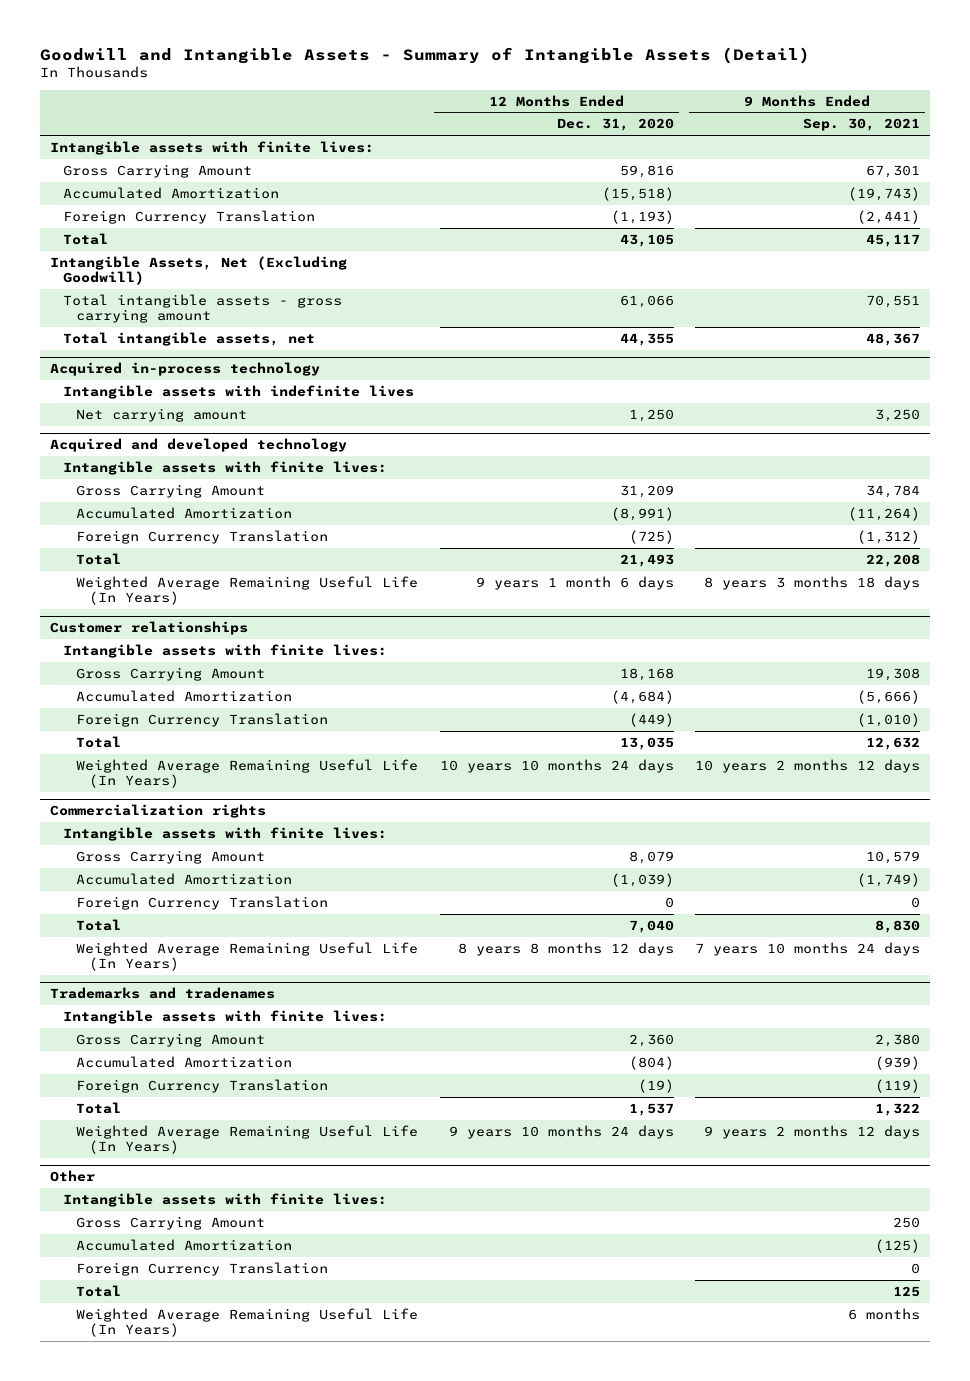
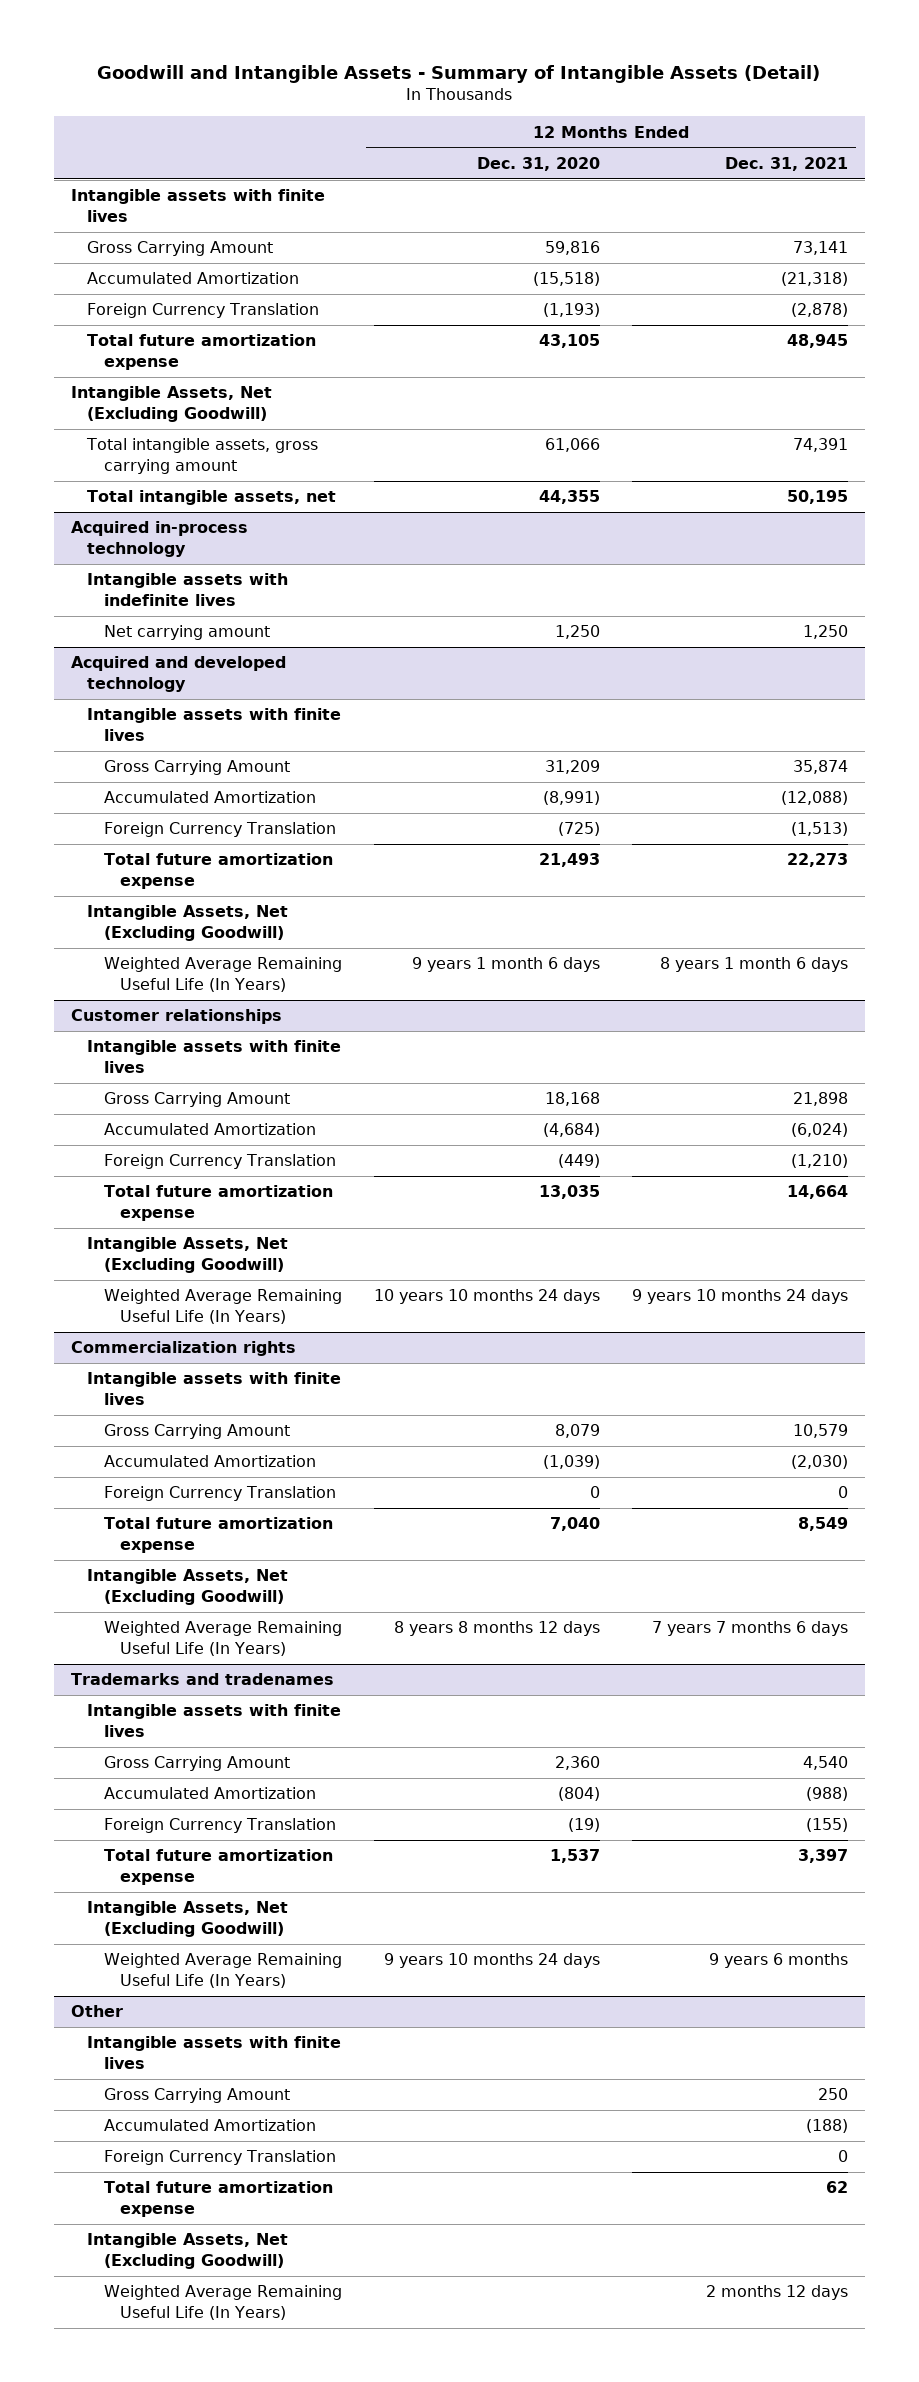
- | 12 Months Ended Dec. 31, 2020 | 9 Months Ended Sep. 30, 2021
+ | 12 Months Ended Dec. 31, 2020 | 12 Months Ended Dec. 31, 2021
- Intangible assets with finite lives:
+ Intangible assets with finite lives
- Total | 43,105 | 45,117
+ Total future amortization expense | 43,105 | 48,945
- Total intangible assets - gross carrying amount | 61,066 | 70,551
+ Total intangible assets, gross carrying amount | 61,066 | 74,391
@ Acquired and developed technology
- Intangible assets with finite lives:
+ Intangible assets with finite lives
- Total | 21,493 | 22,208
+ Total future amortization expense | 21,493 | 22,273
+ Intangible Assets, Net (Excluding Goodwill)
@ Customer relationships
- Intangible assets with finite lives:
+ Intangible assets with finite lives
- Total | 13,035 | 12,632
+ Total future amortization expense | 13,035 | 14,664
+ Intangible Assets, Net (Excluding Goodwill)
@ Commercialization rights
- Intangible assets with finite lives:
+ Intangible assets with finite lives
- Total | 7,040 | 8,830
+ Total future amortization expense | 7,040 | 8,549
+ Intangible Assets, Net (Excluding Goodwill)
@ Trademarks and tradenames
- Intangible assets with finite lives:
+ Intangible assets with finite lives
- Total | 1,537 | 1,322
+ Total future amortization expense | 1,537 | 3,397
+ Intangible Assets, Net (Excluding Goodwill)
@ Other
- Intangible assets with finite lives:
+ Intangible assets with finite lives
- Total | | 125
+ Total future amortization expense | | 62
+ Intangible Assets, Net (Excluding Goodwill)

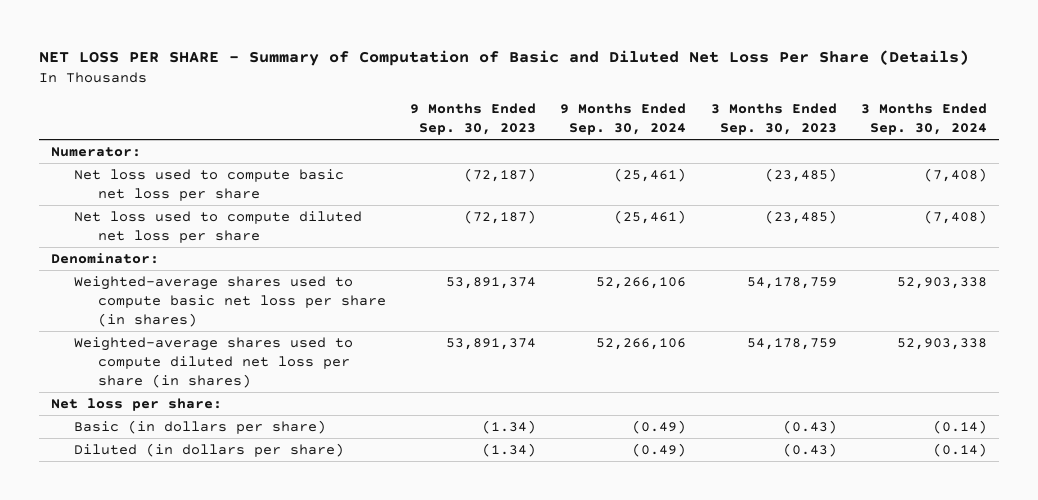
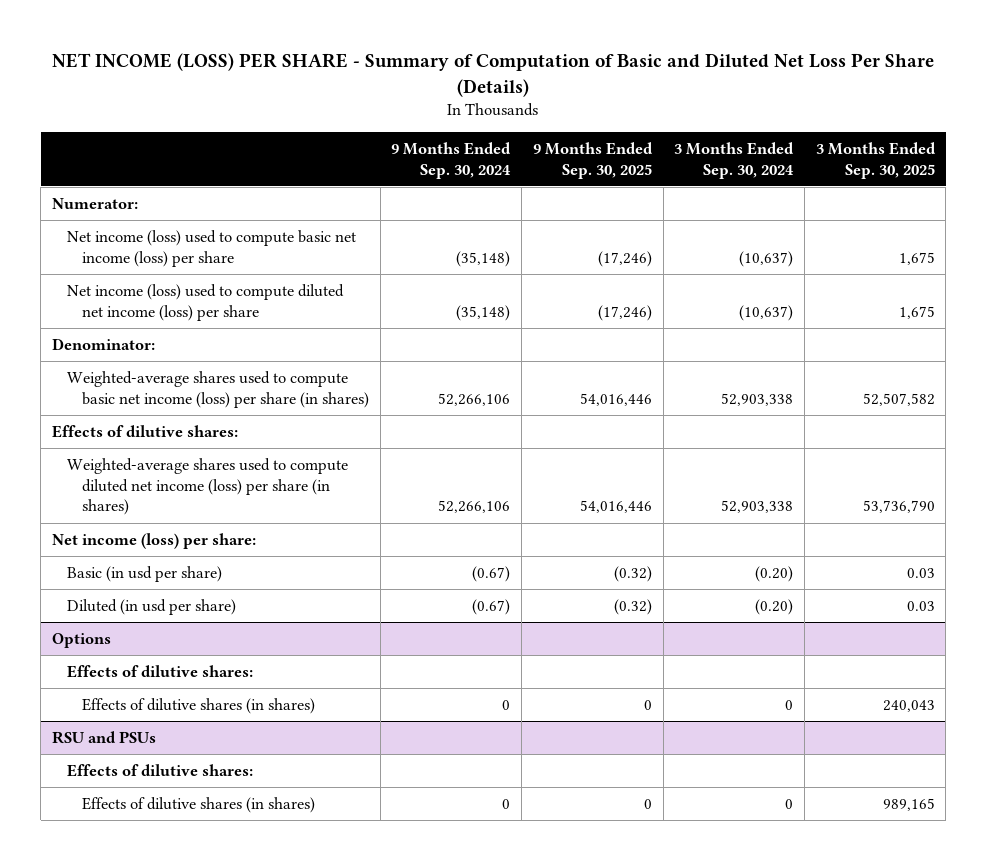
- NET LOSS PER SHARE - Summary of Computation of Basic and Diluted Net Loss Per Share (Details)
+ NET INCOME (LOSS) PER SHARE - Summary of Computation of Basic and Diluted Net Loss Per Share (Details)
- | 9 Months Ended Sep. 30, 2023 | 9 Months Ended Sep. 30, 2024 | 3 Months Ended Sep. 30, 2023 | 3 Months Ended Sep. 30, 2024
+ | 9 Months Ended Sep. 30, 2024 | 9 Months Ended Sep. 30, 2025 | 3 Months Ended Sep. 30, 2024 | 3 Months Ended Sep. 30, 2025
- Net loss used to compute basic net loss per share | (72,187) | (25,461) | (23,485) | (7,408)
- Net loss used to compute diluted net loss per share | (72,187) | (25,461) | (23,485) | (7,408)
+ Net income (loss) used to compute basic net income (loss) per share | (35,148) | (17,246) | (10,637) | 1,675
+ Net income (loss) used to compute diluted net income (loss) per share | (35,148) | (17,246) | (10,637) | 1,675
- Weighted-average shares used to compute basic net loss per share (in shares) | 53,891,374 | 52,266,106 | 54,178,759 | 52,903,338
- Weighted-average shares used to compute diluted net loss per share (in shares) | 53,891,374 | 52,266,106 | 54,178,759 | 52,903,338
- Net loss per share:
- Basic (in dollars per share) | (1.34) | (0.49) | (0.43) | (0.14)
- Diluted (in dollars per share) | (1.34) | (0.49) | (0.43) | (0.14)
+ Weighted-average shares used to compute basic net income (loss) per share (in shares) | 52,266,106 | 54,016,446 | 52,903,338 | 52,507,582
+ Effects of dilutive shares:
+ Weighted-average shares used to compute diluted net income (loss) per share (in shares) | 52,266,106 | 54,016,446 | 52,903,338 | 53,736,790
+ Net income (loss) per share:
+ Basic (in usd per share) | (0.67) | (0.32) | (0.20) | 0.03
+ Diluted (in usd per share) | (0.67) | (0.32) | (0.20) | 0.03
+ Options
+ Effects of dilutive shares:
+ Effects of dilutive shares (in shares) | 0 | 0 | 0 | 240,043
+ RSU and PSUs
+ Effects of dilutive shares:
+ Effects of dilutive shares (in shares) | 0 | 0 | 0 | 989,165

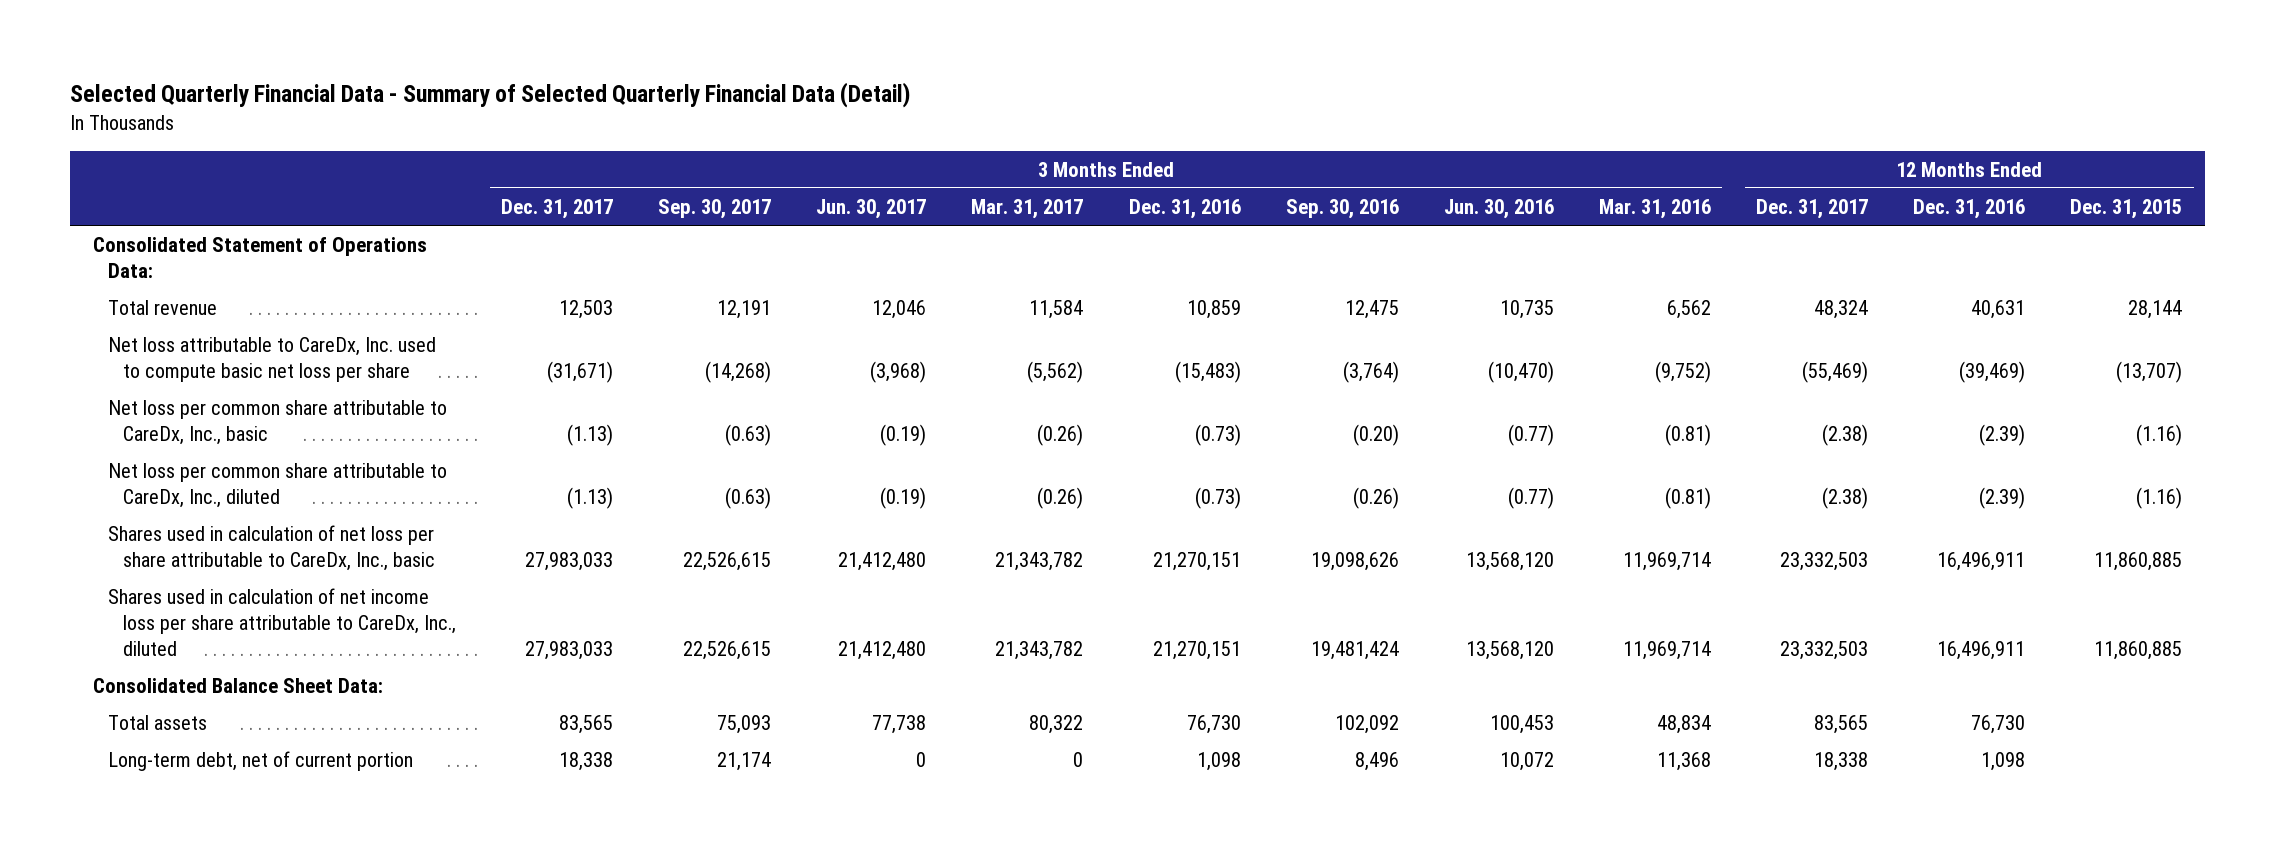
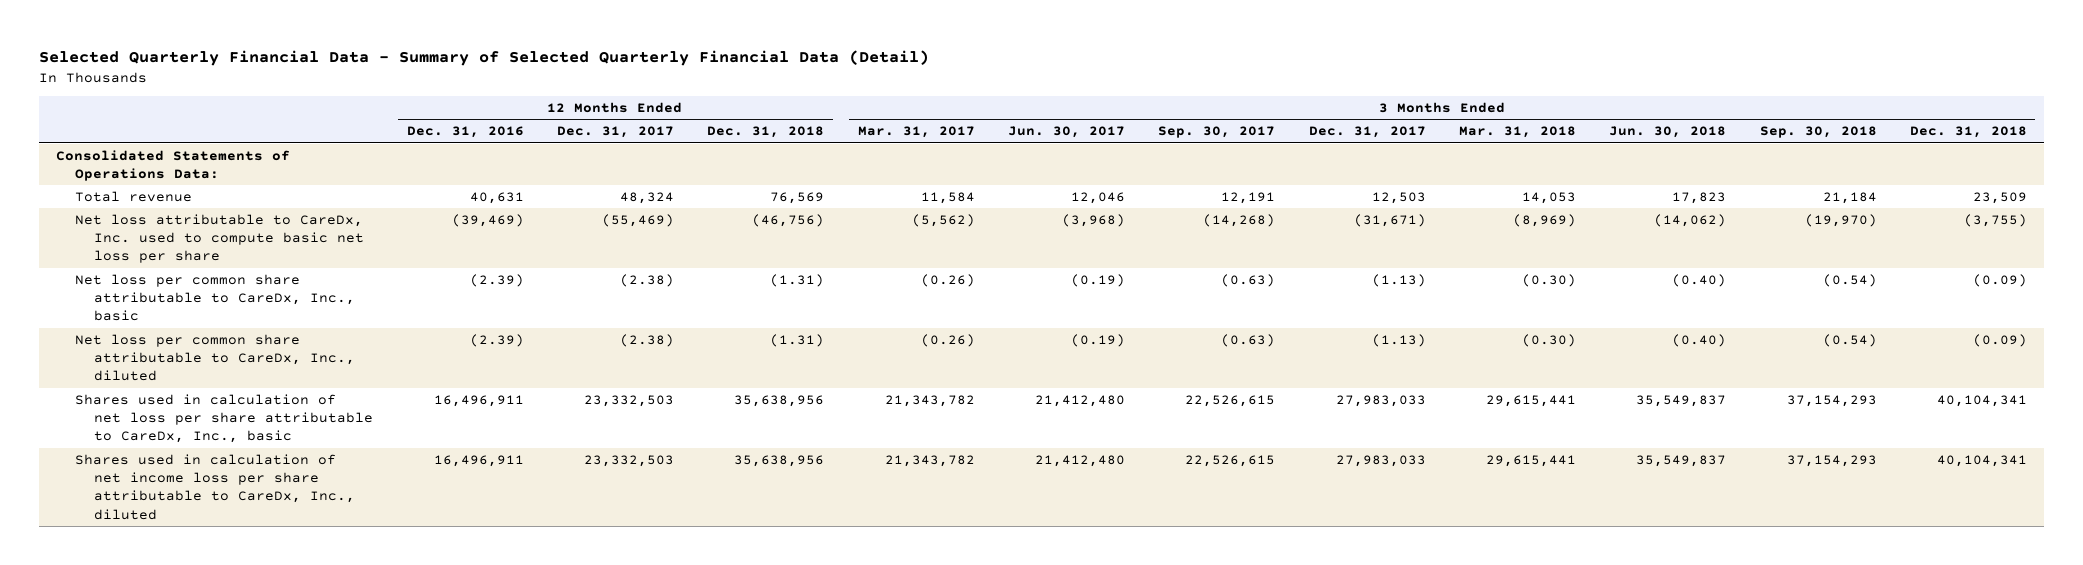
- | 3 Months Ended Dec. 31, 2017 | 3 Months Ended Sep. 30, 2017 | 3 Months Ended Jun. 30, 2017 | 3 Months Ended Mar. 31, 2017 | 3 Months Ended Dec. 31, 2016 | 3 Months Ended Sep. 30, 2016 | 3 Months Ended Jun. 30, 2016 | 3 Months Ended Mar. 31, 2016 | 12 Months Ended Dec. 31, 2017 | 12 Months Ended Dec. 31, 2016 | 12 Months Ended Dec. 31, 2015
+ | 12 Months Ended Dec. 31, 2016 | 12 Months Ended Dec. 31, 2017 | 12 Months Ended Dec. 31, 2018 | 3 Months Ended Mar. 31, 2017 | 3 Months Ended Jun. 30, 2017 | 3 Months Ended Sep. 30, 2017 | 3 Months Ended Dec. 31, 2017 | 3 Months Ended Mar. 31, 2018 | 3 Months Ended Jun. 30, 2018 | 3 Months Ended Sep. 30, 2018 | 3 Months Ended Dec. 31, 2018
- Consolidated Statement of Operations Data:
+ Consolidated Statements of Operations Data:
- Consolidated Balance Sheet Data:
- Total assets | 83,565 | 75,093 | 77,738 | 80,322 | 76,730 | 102,092 | 100,453 | 48,834 | 83,565 | 76,730 |
- Long-term debt, net of current portion | 18,338 | 21,174 | 0 | 0 | 1,098 | 8,496 | 10,072 | 11,368 | 18,338 | 1,098 |

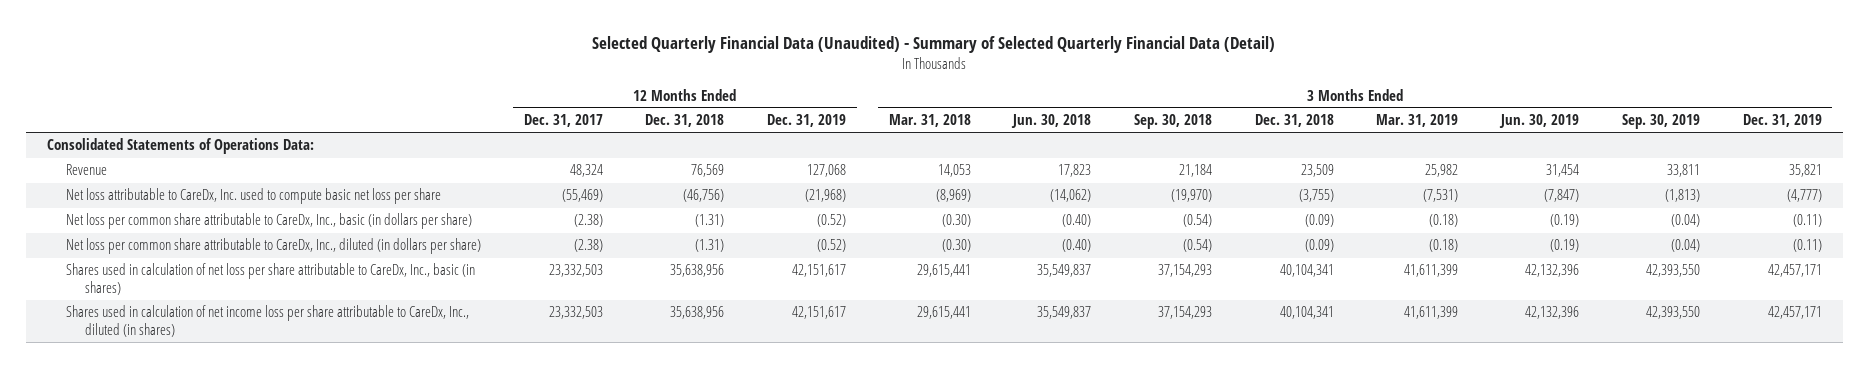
- Selected Quarterly Financial Data - Summary of Selected Quarterly Financial Data (Detail)
+ Selected Quarterly Financial Data (Unaudited) - Summary of Selected Quarterly Financial Data (Detail)
- | 12 Months Ended Dec. 31, 2016 | 12 Months Ended Dec. 31, 2017 | 12 Months Ended Dec. 31, 2018 | 3 Months Ended Mar. 31, 2017 | 3 Months Ended Jun. 30, 2017 | 3 Months Ended Sep. 30, 2017 | 3 Months Ended Dec. 31, 2017 | 3 Months Ended Mar. 31, 2018 | 3 Months Ended Jun. 30, 2018 | 3 Months Ended Sep. 30, 2018 | 3 Months Ended Dec. 31, 2018
+ | 12 Months Ended Dec. 31, 2017 | 12 Months Ended Dec. 31, 2018 | 12 Months Ended Dec. 31, 2019 | 3 Months Ended Mar. 31, 2018 | 3 Months Ended Jun. 30, 2018 | 3 Months Ended Sep. 30, 2018 | 3 Months Ended Dec. 31, 2018 | 3 Months Ended Mar. 31, 2019 | 3 Months Ended Jun. 30, 2019 | 3 Months Ended Sep. 30, 2019 | 3 Months Ended Dec. 31, 2019
- Total revenue | 40,631 | 48,324 | 76,569 | 11,584 | 12,046 | 12,191 | 12,503 | 14,053 | 17,823 | 21,184 | 23,509
+ Revenue | 48,324 | 76,569 | 127,068 | 14,053 | 17,823 | 21,184 | 23,509 | 25,982 | 31,454 | 33,811 | 35,821
- Net loss per common share attributable to CareDx, Inc., basic | (2.39) | (2.38) | (1.31) | (0.26) | (0.19) | (0.63) | (1.13) | (0.30) | (0.40) | (0.54) | (0.09)
- Net loss per common share attributable to CareDx, Inc., diluted | (2.39) | (2.38) | (1.31) | (0.26) | (0.19) | (0.63) | (1.13) | (0.30) | (0.40) | (0.54) | (0.09)
- Shares used in calculation of net loss per share attributable to CareDx, Inc., basic | 16,496,911 | 23,332,503 | 35,638,956 | 21,343,782 | 21,412,480 | 22,526,615 | 27,983,033 | 29,615,441 | 35,549,837 | 37,154,293 | 40,104,341
- Shares used in calculation of net income loss per share attributable to CareDx, Inc., diluted | 16,496,911 | 23,332,503 | 35,638,956 | 21,343,782 | 21,412,480 | 22,526,615 | 27,983,033 | 29,615,441 | 35,549,837 | 37,154,293 | 40,104,341
+ Net loss per common share attributable to CareDx, Inc., basic (in dollars per share) | (2.38) | (1.31) | (0.52) | (0.30) | (0.40) | (0.54) | (0.09) | (0.18) | (0.19) | (0.04) | (0.11)
+ Net loss per common share attributable to CareDx, Inc., diluted (in dollars per share) | (2.38) | (1.31) | (0.52) | (0.30) | (0.40) | (0.54) | (0.09) | (0.18) | (0.19) | (0.04) | (0.11)
+ Shares used in calculation of net loss per share attributable to CareDx, Inc., basic (in shares) | 23,332,503 | 35,638,956 | 42,151,617 | 29,615,441 | 35,549,837 | 37,154,293 | 40,104,341 | 41,611,399 | 42,132,396 | 42,393,550 | 42,457,171
+ Shares used in calculation of net income loss per share attributable to CareDx, Inc., diluted (in shares) | 23,332,503 | 35,638,956 | 42,151,617 | 29,615,441 | 35,549,837 | 37,154,293 | 40,104,341 | 41,611,399 | 42,132,396 | 42,393,550 | 42,457,171

